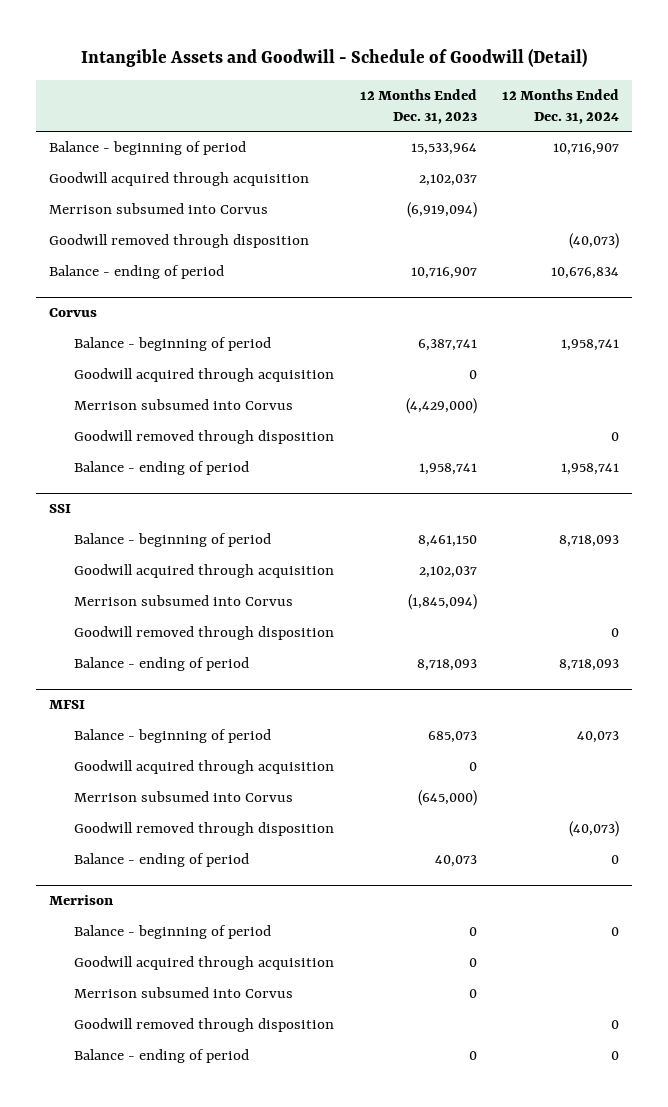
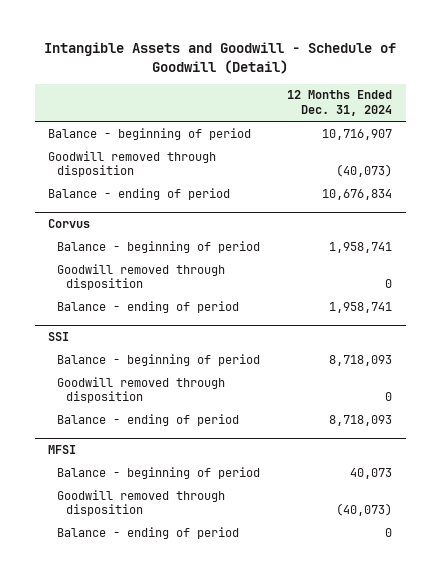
- | 12 Months Ended Dec. 31, 2023 | 12 Months Ended Dec. 31, 2024
+ | 12 Months Ended Dec. 31, 2024
- Goodwill acquired through acquisition | 2,102,037 |
- Merrison subsumed into Corvus | (6,919,094) |
@ Corvus
- Goodwill acquired through acquisition | 0 |
- Merrison subsumed into Corvus | (4,429,000) |
@ SSI
- Goodwill acquired through acquisition | 2,102,037 |
- Merrison subsumed into Corvus | (1,845,094) |
@ MFSI
- Goodwill acquired through acquisition | 0 |
- Merrison subsumed into Corvus | (645,000) |
- Merrison
- Balance - beginning of period | 0 | 0
- Goodwill acquired through acquisition | 0 |
- Merrison subsumed into Corvus | 0 |
- Goodwill removed through disposition | | 0
- Balance - ending of period | 0 | 0

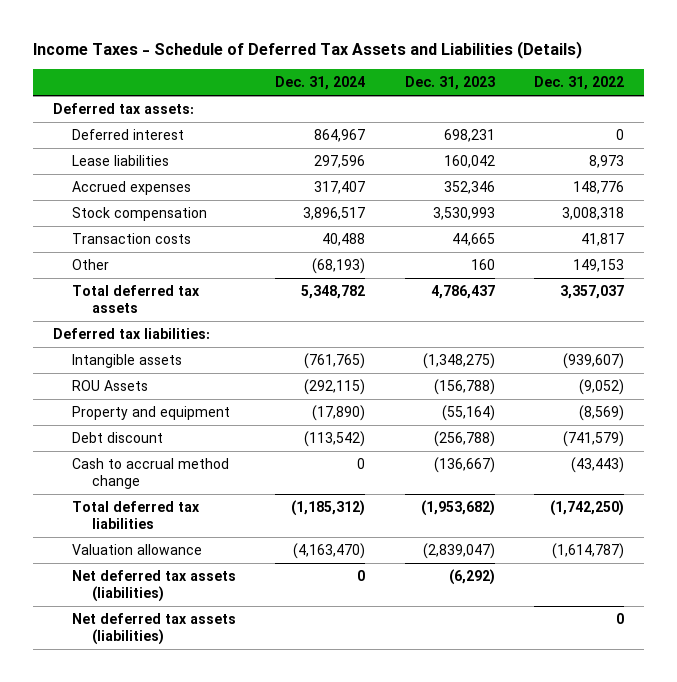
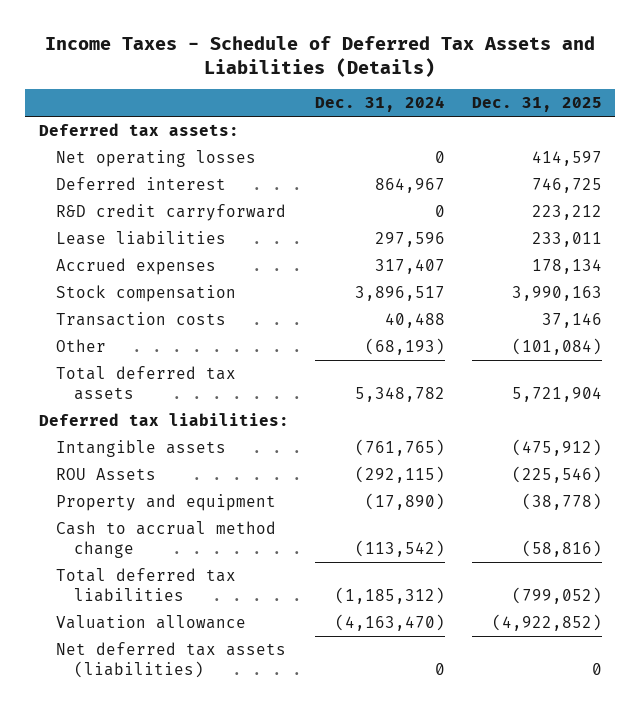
- | Dec. 31, 2024 | Dec. 31, 2023 | Dec. 31, 2022
+ | Dec. 31, 2024 | Dec. 31, 2025
+ Net operating losses | 0 | 414,597
+ R&D credit carryforward | 0 | 223,212
- Debt discount | (113,542) | (256,788) | (741,579)
- Cash to accrual method change | 0 | (136,667) | (43,443)
+ Cash to accrual method change | (113,542) | (58,816)
- Net deferred tax assets (liabilities) | | | 0

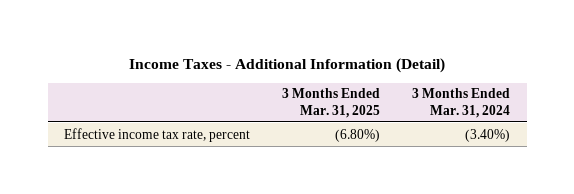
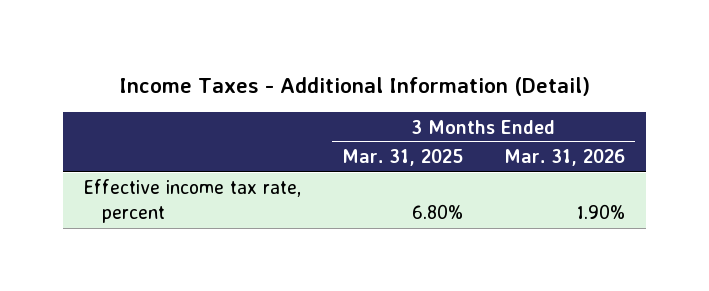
- | 3 Months Ended Mar. 31, 2025 | 3 Months Ended Mar. 31, 2024
+ | 3 Months Ended Mar. 31, 2025 | 3 Months Ended Mar. 31, 2026
- Effective income tax rate, percent | (6.80%) | (3.40%)
+ Effective income tax rate, percent | 6.80% | 1.90%

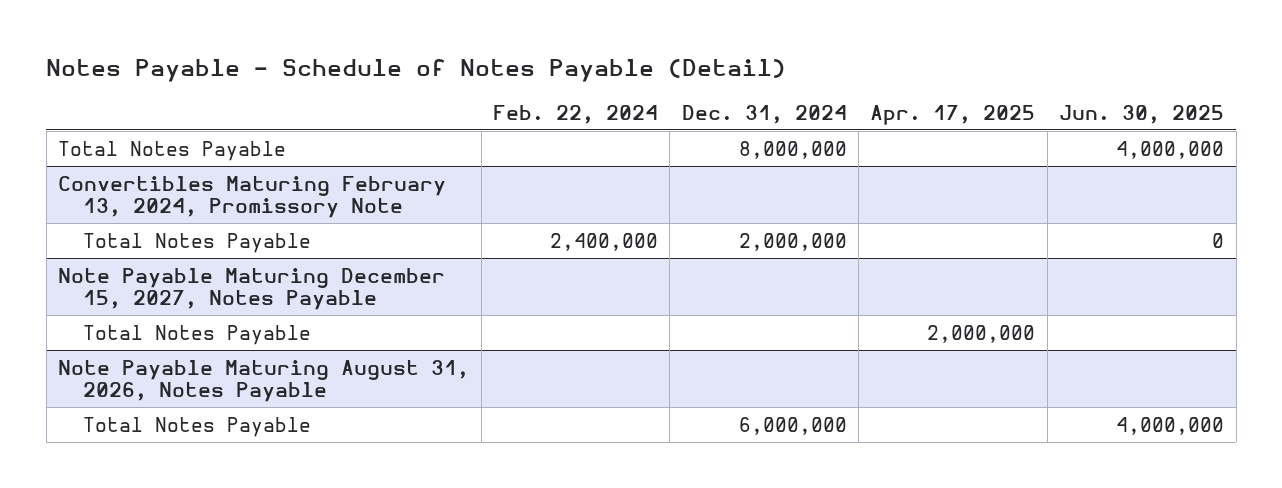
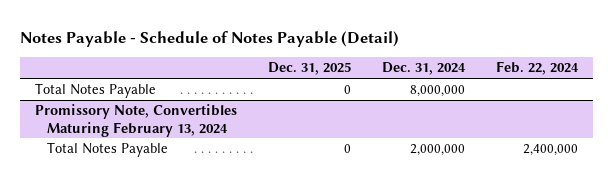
- | Feb. 22, 2024 | Dec. 31, 2024 | Apr. 17, 2025 | Jun. 30, 2025
+ | Dec. 31, 2025 | Dec. 31, 2024 | Feb. 22, 2024
- Convertibles Maturing February 13, 2024, Promissory Note
+ Promissory Note, Convertibles Maturing February 13, 2024
- Note Payable Maturing December 15, 2027, Notes Payable
- Total Notes Payable | | | 2,000,000 |
- Note Payable Maturing August 31, 2026, Notes Payable
- Total Notes Payable | | 6,000,000 | | 4,000,000

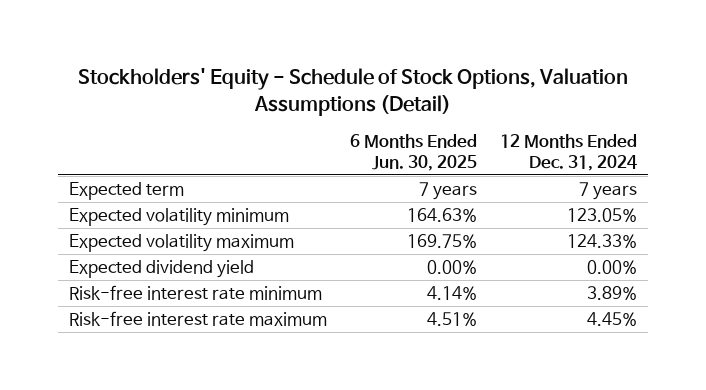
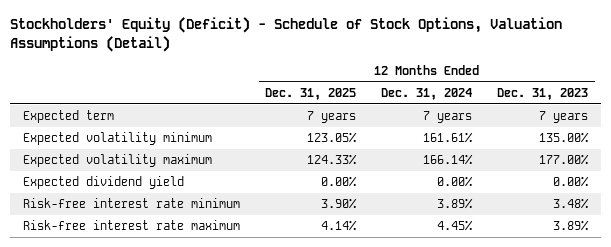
- Stockholders' Equity - Schedule of Stock Options, Valuation Assumptions (Detail)
+ Stockholders' Equity (Deficit) - Schedule of Stock Options, Valuation Assumptions (Detail)
- | 6 Months Ended Jun. 30, 2025 | 12 Months Ended Dec. 31, 2024
+ | 12 Months Ended Dec. 31, 2025 | 12 Months Ended Dec. 31, 2024 | 12 Months Ended Dec. 31, 2023
- Expected volatility minimum | 164.63% | 123.05%
- Expected volatility maximum | 169.75% | 124.33%
+ Expected volatility minimum | 123.05% | 161.61% | 135.00%
+ Expected volatility maximum | 124.33% | 166.14% | 177.00%

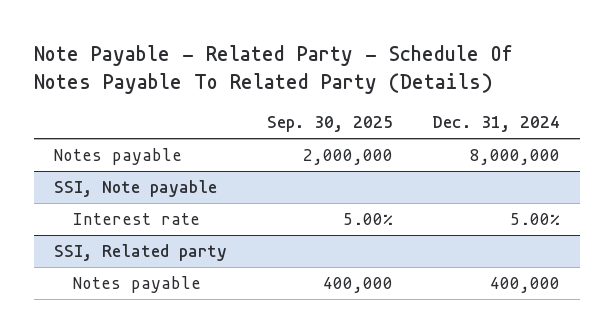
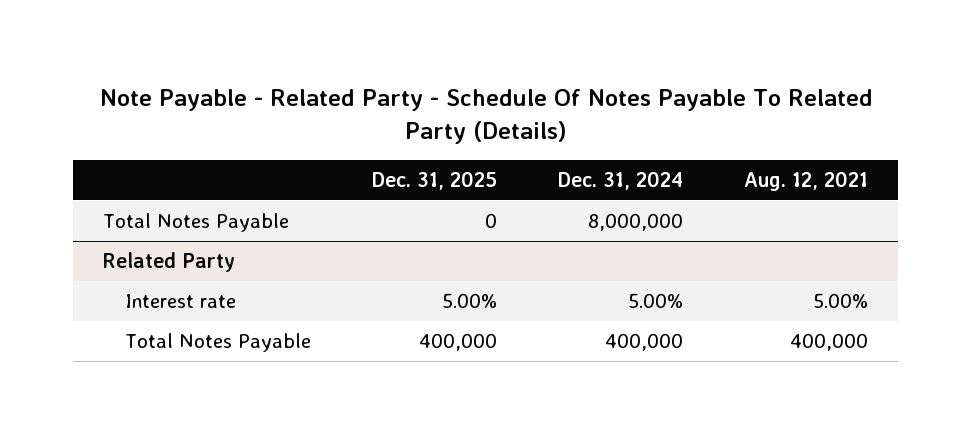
- | Sep. 30, 2025 | Dec. 31, 2024
+ | Dec. 31, 2025 | Dec. 31, 2024 | Aug. 12, 2021
- Notes payable | 2,000,000 | 8,000,000
- SSI, Note payable
+ Total Notes Payable | 0 | 8,000,000 |
+ Related Party
- SSI, Related party
- Notes payable | 400,000 | 400,000
+ Total Notes Payable | 400,000 | 400,000 | 400,000

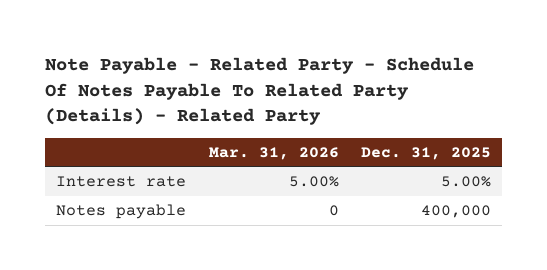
- Note Payable - Related Party - Schedule Of Notes Payable To Related Party (Details)
+ Note Payable - Related Party - Schedule Of Notes Payable To Related Party (Details) - Related Party
- | Dec. 31, 2025 | Dec. 31, 2024 | Aug. 12, 2021
+ | Mar. 31, 2026 | Dec. 31, 2025
- Total Notes Payable | 0 | 8,000,000 |
- Related Party
- Total Notes Payable | 400,000 | 400,000 | 400,000
+ Notes payable | 0 | 400,000

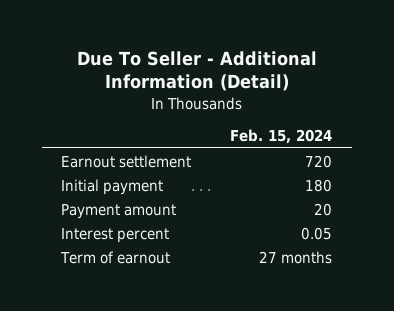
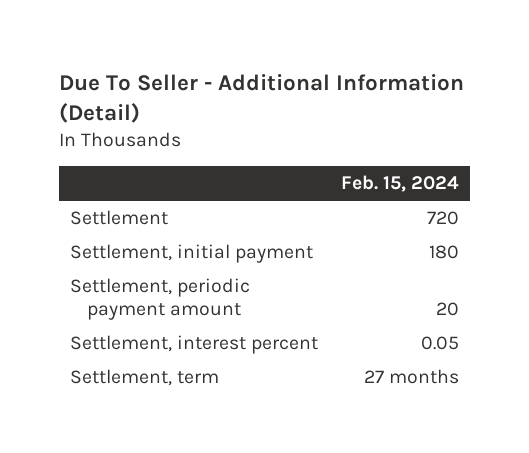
- Earnout settlement | 720
- Initial payment | 180
- Payment amount | 20
- Interest percent | 0.05
- Term of earnout | 27 months
+ Settlement | 720
+ Settlement, initial payment | 180
+ Settlement, periodic payment amount | 20
+ Settlement, interest percent | 0.05
+ Settlement, term | 27 months

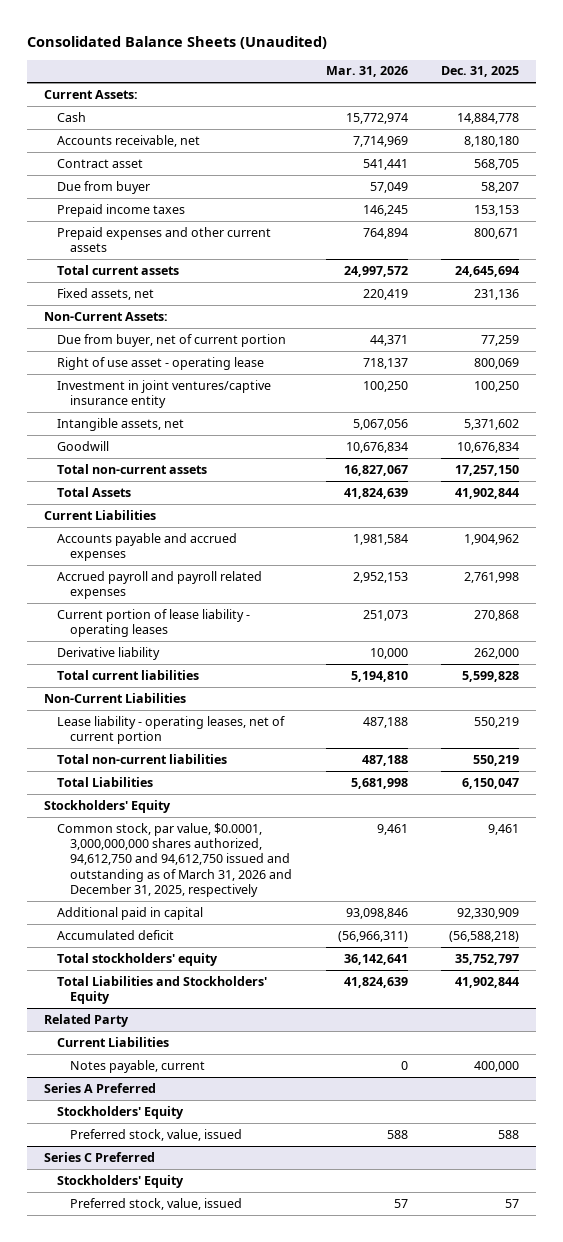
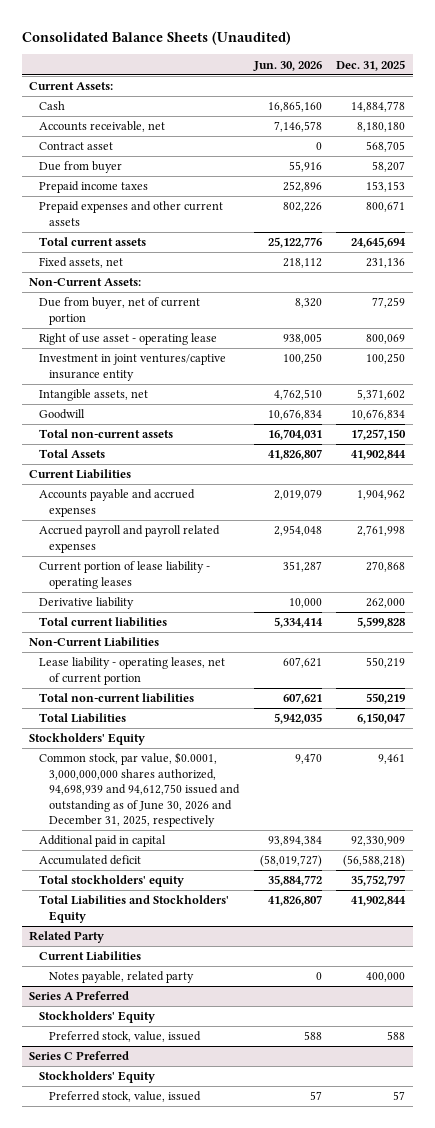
- | Mar. 31, 2026 | Dec. 31, 2025
+ | Jun. 30, 2026 | Dec. 31, 2025
- Common stock, par value, $0.0001, 3,000,000,000 shares authorized, 94,612,750 and 94,612,750 issued and outstanding as of March 31, 2026 and December 31, 2025, respectively | 9,461 | 9,461
+ Common stock, par value, $0.0001, 3,000,000,000 shares authorized, 94,698,939 and 94,612,750 issued and outstanding as of June 30, 2026 and December 31, 2025, respectively | 9,470 | 9,461
@ Related Party
- Notes payable, current | 0 | 400,000
+ Notes payable, related party | 0 | 400,000

